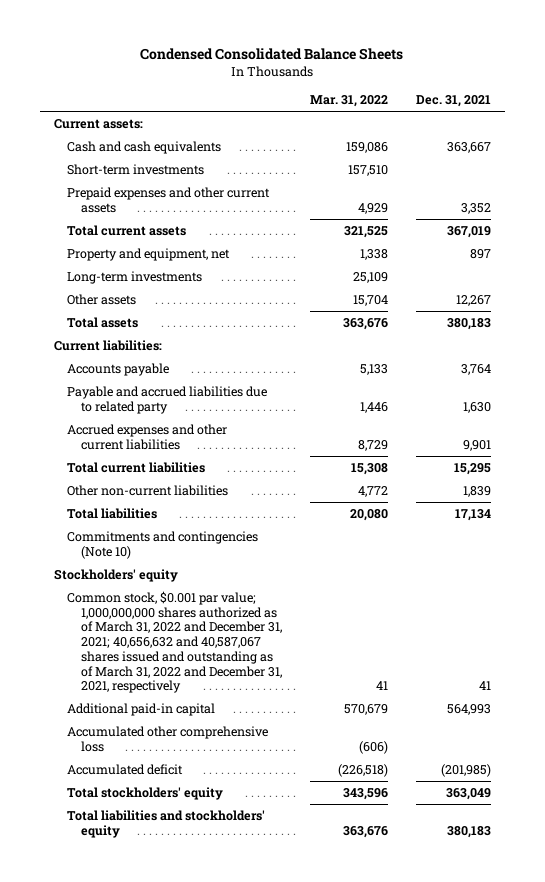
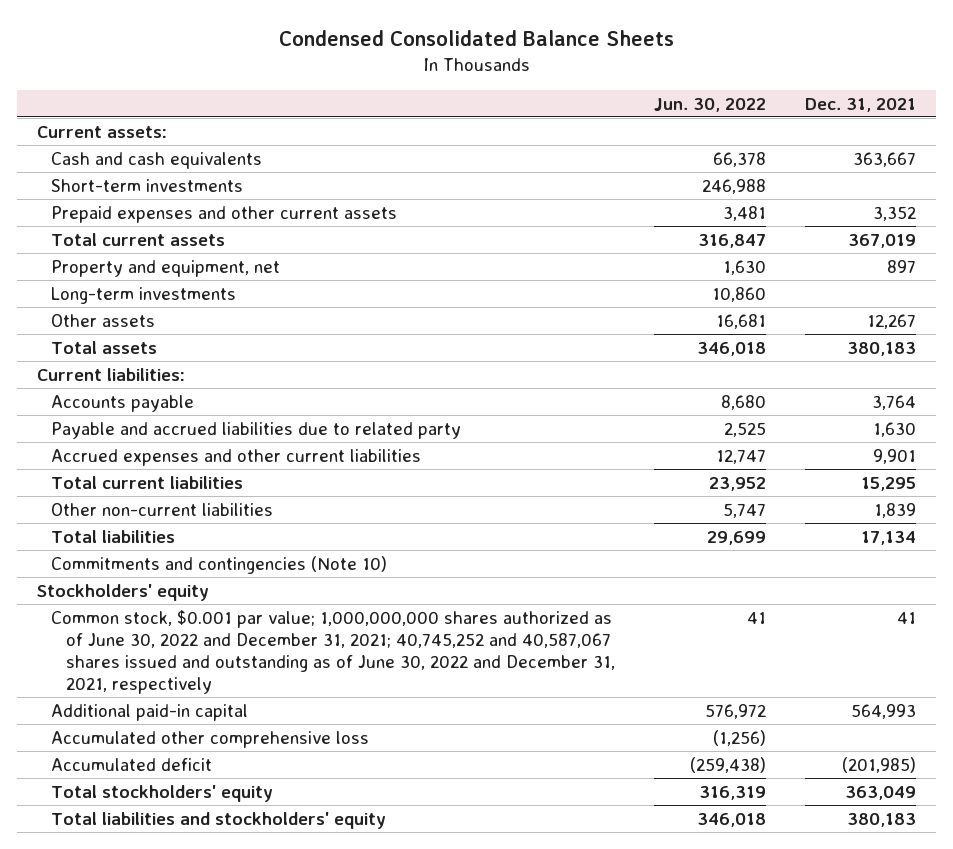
- | Mar. 31, 2022 | Dec. 31, 2021
+ | Jun. 30, 2022 | Dec. 31, 2021
- Common stock, $0.001 par value; 1,000,000,000 shares authorized as of March 31, 2022 and December 31, 2021; 40,656,632 and 40,587,067 shares issued and outstanding as of March 31, 2022 and December 31, 2021, respectively | 41 | 41
+ Common stock, $0.001 par value; 1,000,000,000 shares authorized as of June 30, 2022 and December 31, 2021; 40,745,252 and 40,587,067 shares issued and outstanding as of June 30, 2022 and December 31, 2021, respectively | 41 | 41

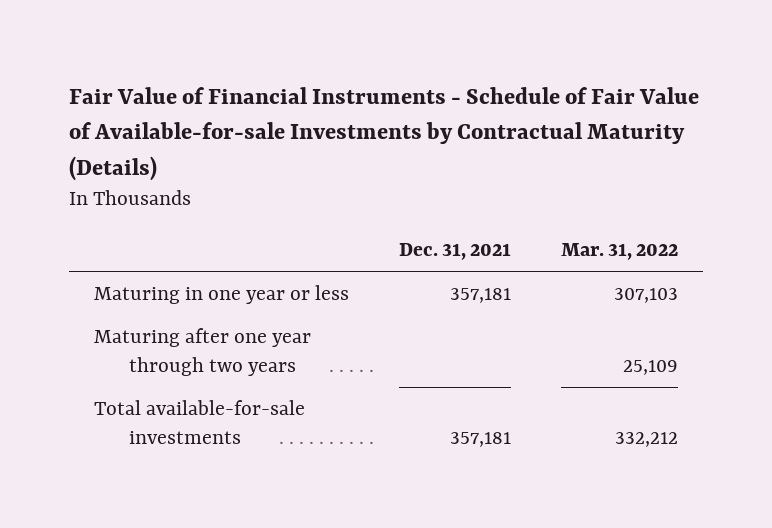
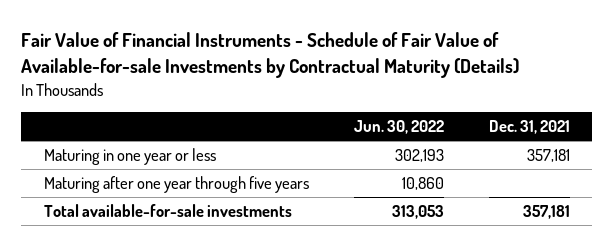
- | Dec. 31, 2021 | Mar. 31, 2022
+ | Jun. 30, 2022 | Dec. 31, 2021
- Maturing after one year through two years | | 25,109
+ Maturing after one year through five years | 10,860 |

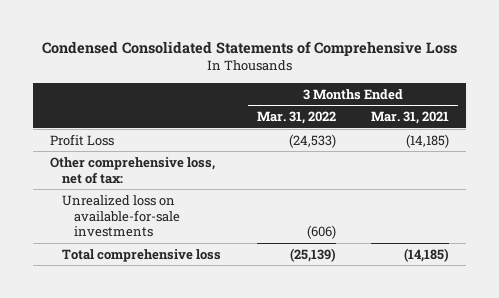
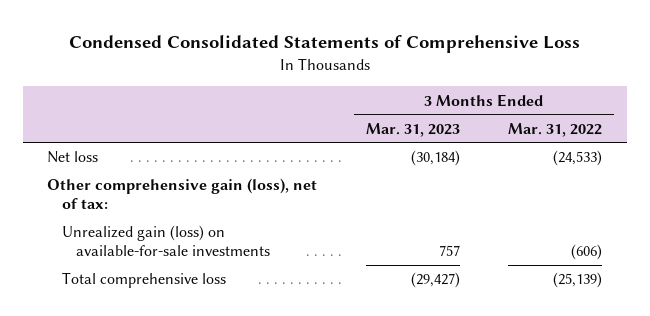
- | 3 Months Ended Mar. 31, 2022 | 3 Months Ended Mar. 31, 2021
+ | 3 Months Ended Mar. 31, 2023 | 3 Months Ended Mar. 31, 2022
- Profit Loss | (24,533) | (14,185)
- Other comprehensive loss, net of tax:
- Unrealized loss on available-for-sale investments | (606) |
+ Net loss | (30,184) | (24,533)
+ Other comprehensive gain (loss), net of tax:
+ Unrealized gain (loss) on available-for-sale investments | 757 | (606)

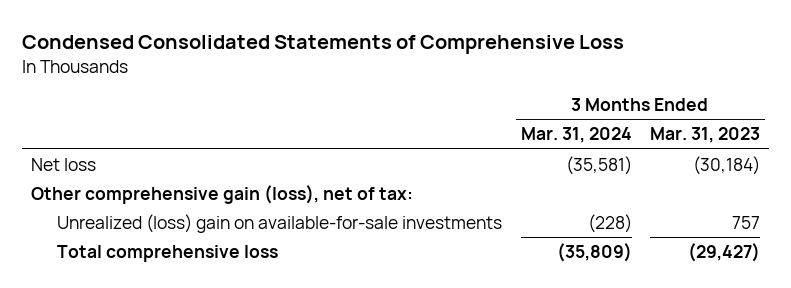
- | 3 Months Ended Mar. 31, 2023 | 3 Months Ended Mar. 31, 2022
+ | 3 Months Ended Mar. 31, 2024 | 3 Months Ended Mar. 31, 2023
- Unrealized gain (loss) on available-for-sale investments | 757 | (606)
+ Unrealized (loss) gain on available-for-sale investments | (228) | 757

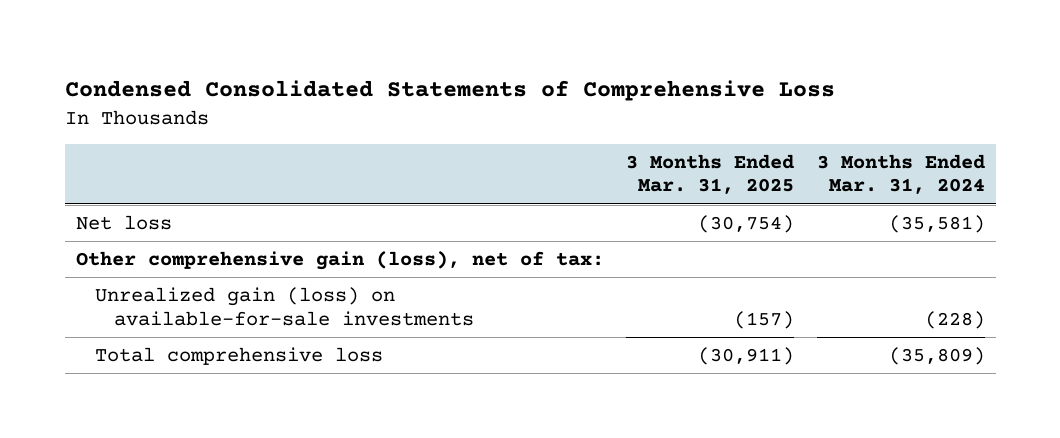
- | 3 Months Ended Mar. 31, 2024 | 3 Months Ended Mar. 31, 2023
+ | 3 Months Ended Mar. 31, 2025 | 3 Months Ended Mar. 31, 2024
- Unrealized (loss) gain on available-for-sale investments | (228) | 757
+ Unrealized gain (loss) on available-for-sale investments | (157) | (228)

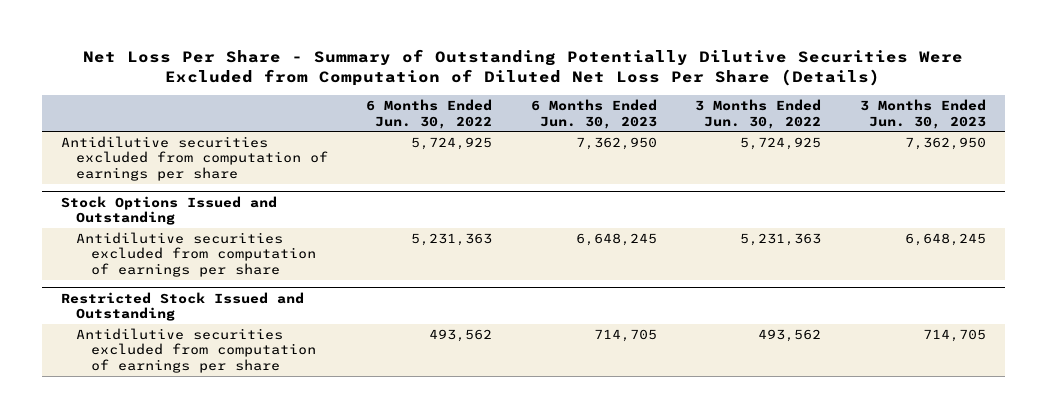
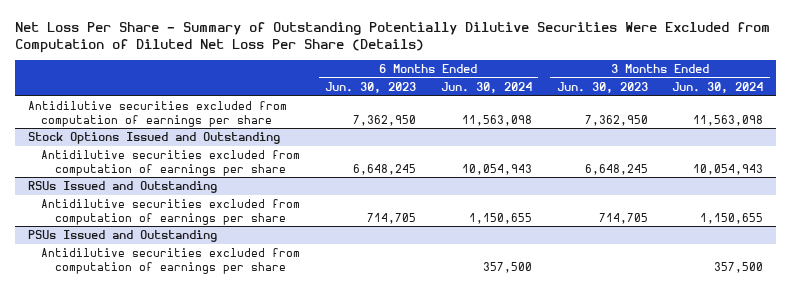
- | 6 Months Ended Jun. 30, 2022 | 6 Months Ended Jun. 30, 2023 | 3 Months Ended Jun. 30, 2022 | 3 Months Ended Jun. 30, 2023
+ | 6 Months Ended Jun. 30, 2023 | 6 Months Ended Jun. 30, 2024 | 3 Months Ended Jun. 30, 2023 | 3 Months Ended Jun. 30, 2024
- Restricted Stock Issued and Outstanding
+ RSUs Issued and Outstanding
+ PSUs Issued and Outstanding
+ Antidilutive securities excluded from computation of earnings per share | | 357,500 | | 357,500

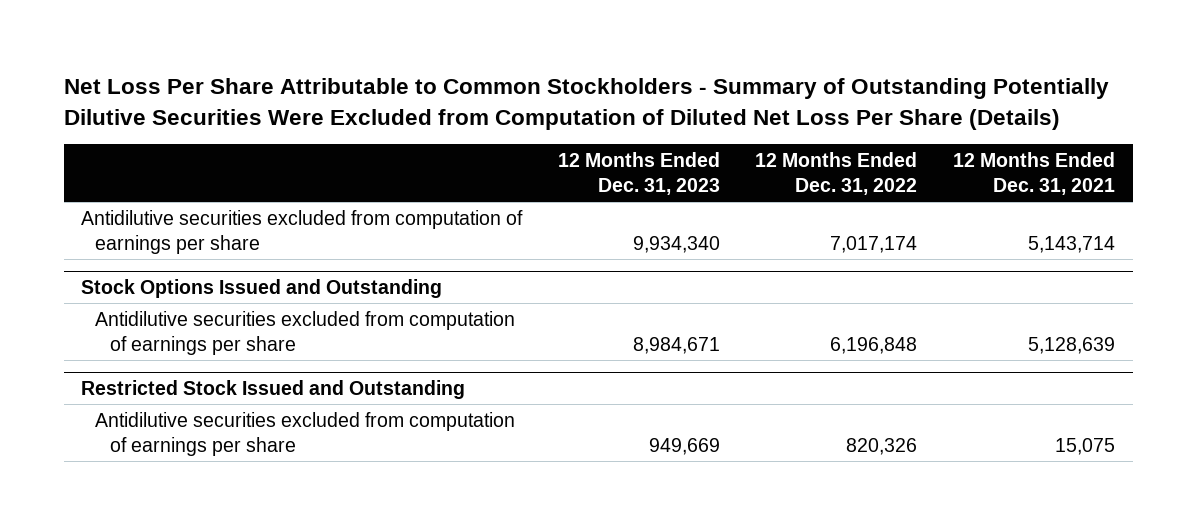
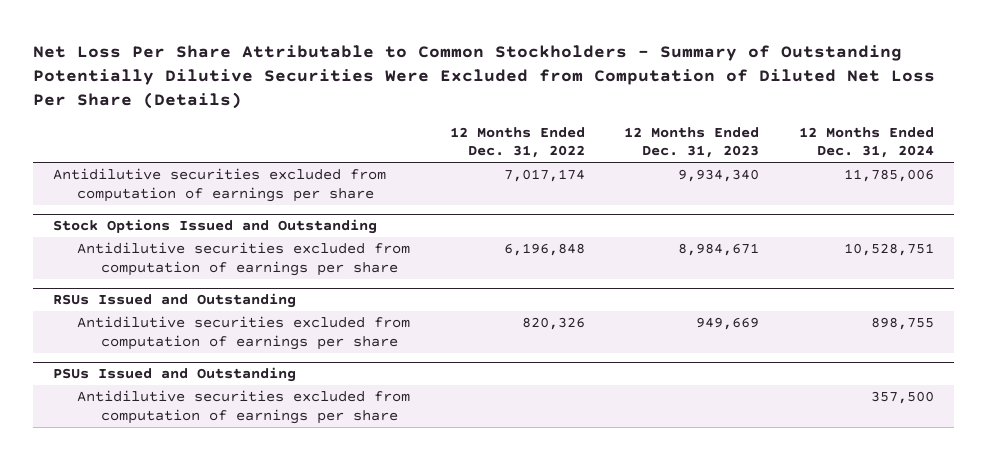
- | 12 Months Ended Dec. 31, 2023 | 12 Months Ended Dec. 31, 2022 | 12 Months Ended Dec. 31, 2021
+ | 12 Months Ended Dec. 31, 2022 | 12 Months Ended Dec. 31, 2023 | 12 Months Ended Dec. 31, 2024
- Restricted Stock Issued and Outstanding
+ RSUs Issued and Outstanding
+ PSUs Issued and Outstanding
+ Antidilutive securities excluded from computation of earnings per share | | | 357,500

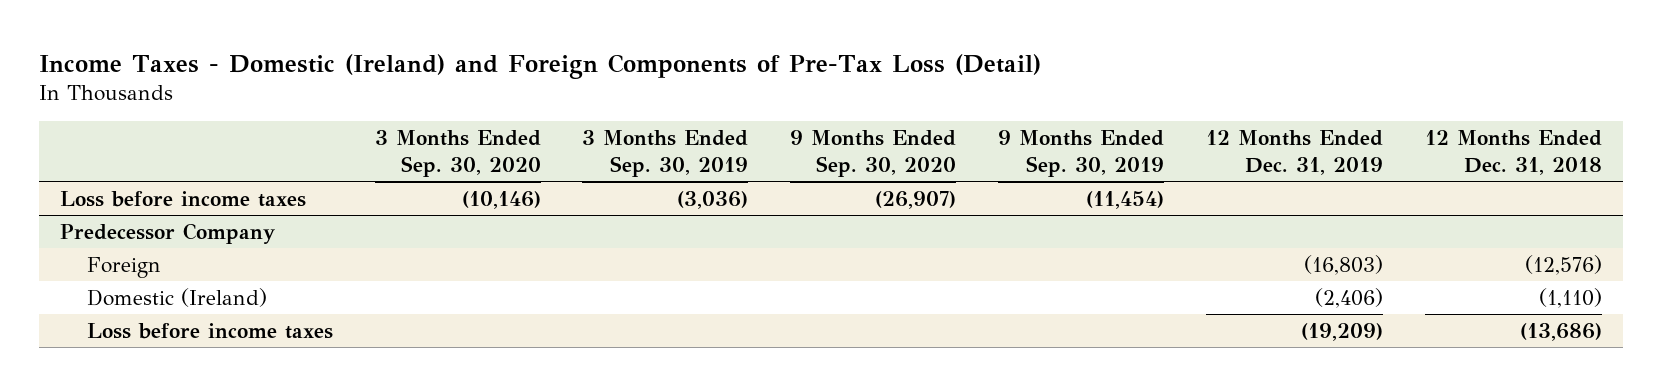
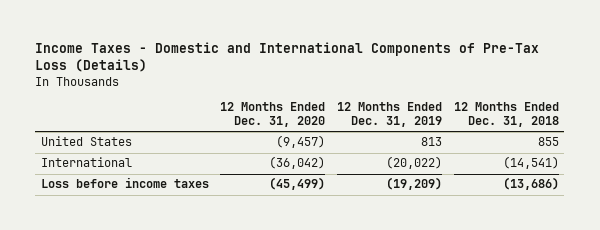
- Income Taxes - Domestic (Ireland) and Foreign Components of Pre-Tax Loss (Detail)
+ Income Taxes - Domestic and International Components of Pre-Tax Loss (Details)
- | 3 Months Ended Sep. 30, 2020 | 3 Months Ended Sep. 30, 2019 | 9 Months Ended Sep. 30, 2020 | 9 Months Ended Sep. 30, 2019 | 12 Months Ended Dec. 31, 2019 | 12 Months Ended Dec. 31, 2018
+ | 12 Months Ended Dec. 31, 2020 | 12 Months Ended Dec. 31, 2019 | 12 Months Ended Dec. 31, 2018
- Loss before income taxes | (10,146) | (3,036) | (26,907) | (11,454) | |
- Predecessor Company
- Foreign | | | | | (16,803) | (12,576)
- Domestic (Ireland) | | | | | (2,406) | (1,110)
+ United States | (9,457) | 813 | 855
+ International | (36,042) | (20,022) | (14,541)

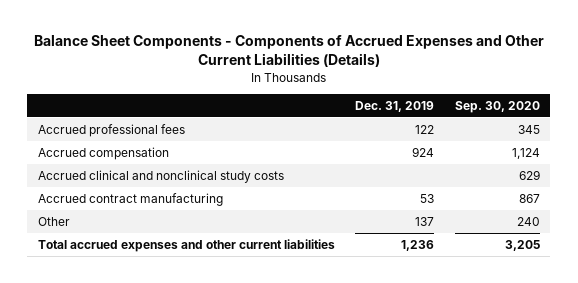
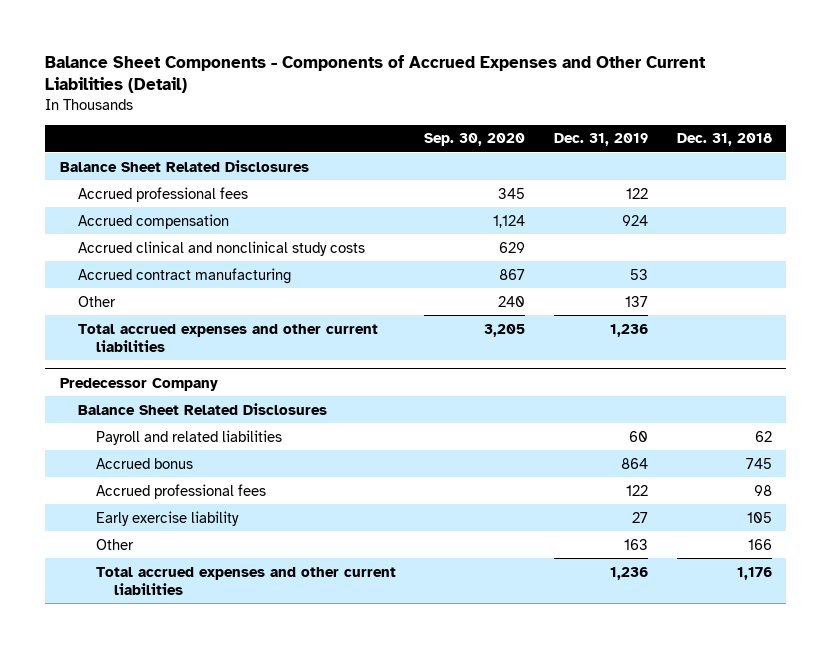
- Balance Sheet Components - Components of Accrued Expenses and Other Current Liabilities (Details)
+ Balance Sheet Components - Components of Accrued Expenses and Other Current Liabilities (Detail)
- | Dec. 31, 2019 | Sep. 30, 2020
+ | Sep. 30, 2020 | Dec. 31, 2019 | Dec. 31, 2018
+ Balance Sheet Related Disclosures
+ Predecessor Company
+ Balance Sheet Related Disclosures
+ Payroll and related liabilities | | 60 | 62
+ Accrued bonus | | 864 | 745
+ Accrued professional fees | | 122 | 98
+ Early exercise liability | | 27 | 105
+ Other | | 163 | 166
+ Total accrued expenses and other current liabilities | | 1,236 | 1,176

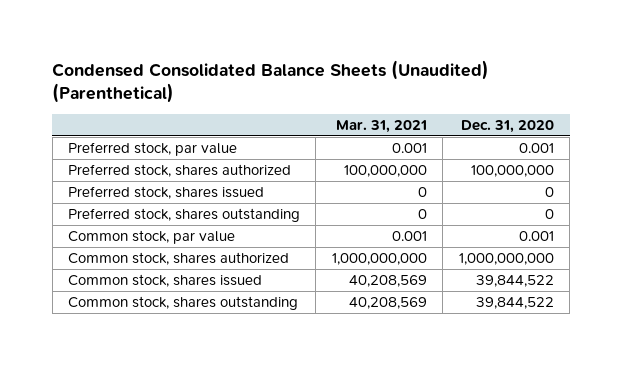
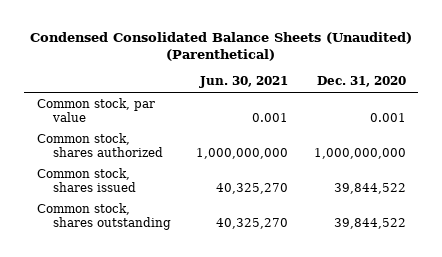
- | Mar. 31, 2021 | Dec. 31, 2020
+ | Jun. 30, 2021 | Dec. 31, 2020
- Preferred stock, par value | 0.001 | 0.001
- Preferred stock, shares authorized | 100,000,000 | 100,000,000
- Preferred stock, shares issued | 0 | 0
- Preferred stock, shares outstanding | 0 | 0

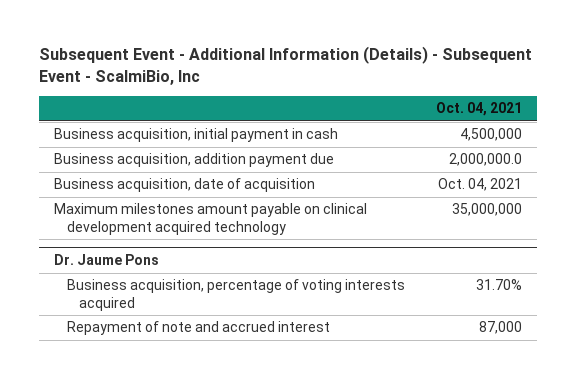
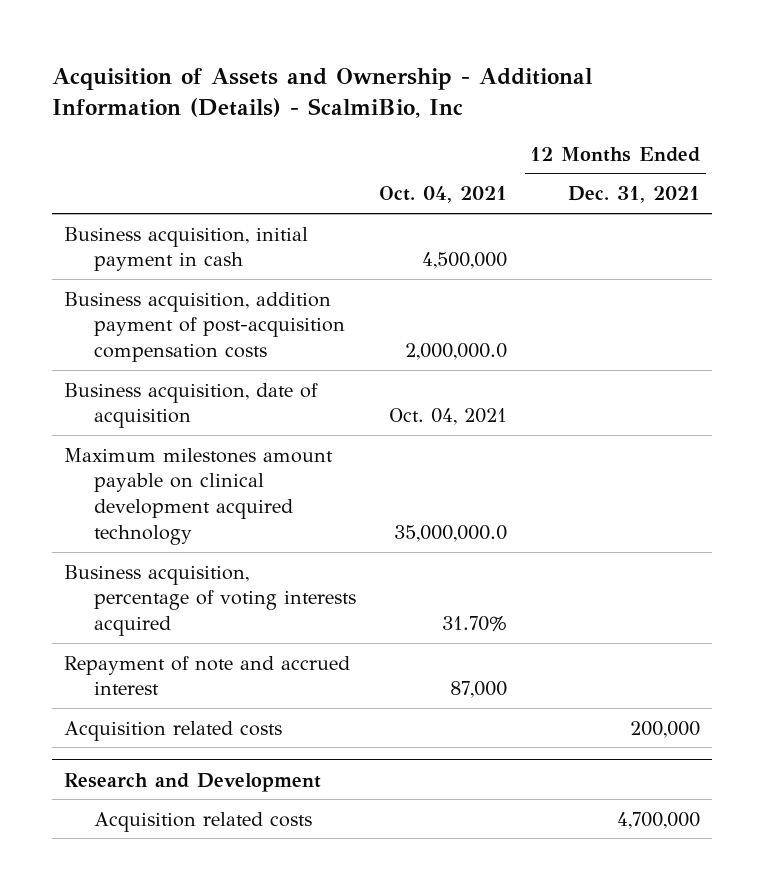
- Subsequent Event - Additional Information (Details) - Subsequent Event - ScalmiBio, Inc
+ Acquisition of Assets and Ownership - Additional Information (Details) - ScalmiBio, Inc
- | Oct. 04, 2021
+ | Oct. 04, 2021 | 12 Months Ended Dec. 31, 2021
- Business acquisition, addition payment due | 2,000,000.0
+ Business acquisition, addition payment of post-acquisition compensation costs | 2,000,000.0 |
- Maximum milestones amount payable on clinical development acquired technology | 35,000,000
- Dr. Jaume Pons
+ Maximum milestones amount payable on clinical development acquired technology | 35,000,000.0 |
+ Acquisition related costs | | 200,000
+ Research and Development
+ Acquisition related costs | | 4,700,000

